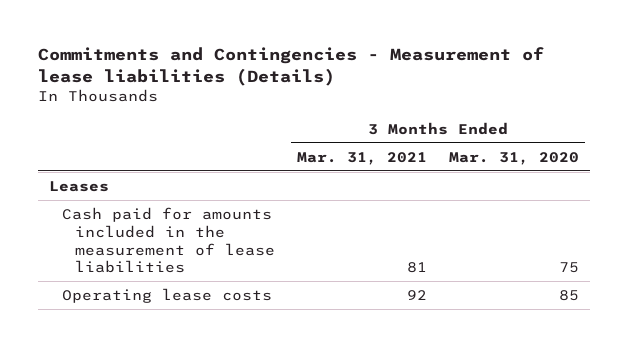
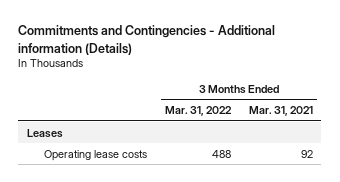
- Commitments and Contingencies - Measurement of lease liabilities (Details)
+ Commitments and Contingencies - Additional information (Details)
- | 3 Months Ended Mar. 31, 2021 | 3 Months Ended Mar. 31, 2020
+ | 3 Months Ended Mar. 31, 2022 | 3 Months Ended Mar. 31, 2021
- Cash paid for amounts included in the measurement of lease liabilities | 81 | 75

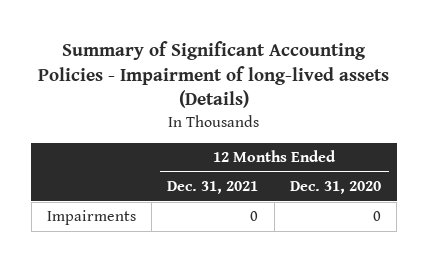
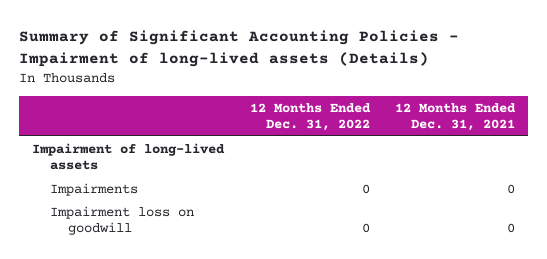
- | 12 Months Ended Dec. 31, 2021 | 12 Months Ended Dec. 31, 2020
+ | 12 Months Ended Dec. 31, 2022 | 12 Months Ended Dec. 31, 2021
+ Impairment of long-lived assets
+ Impairment loss on goodwill | 0 | 0

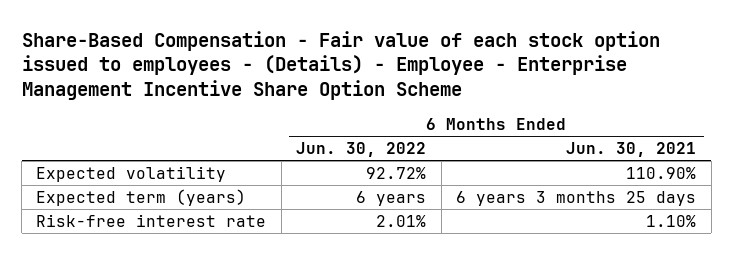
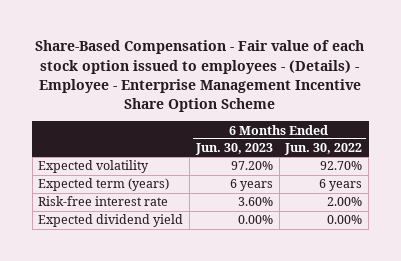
- | 6 Months Ended Jun. 30, 2022 | 6 Months Ended Jun. 30, 2021
+ | 6 Months Ended Jun. 30, 2023 | 6 Months Ended Jun. 30, 2022
- Expected volatility | 92.72% | 110.90%
+ Expected volatility | 97.20% | 92.70%
- Risk-free interest rate | 2.01% | 1.10%
+ Risk-free interest rate | 3.60% | 2.00%
+ Expected dividend yield | 0.00% | 0.00%

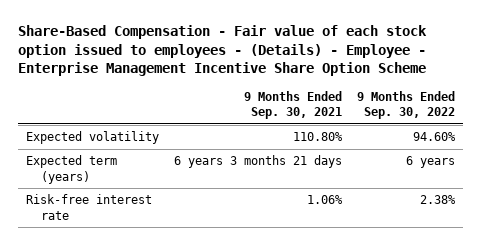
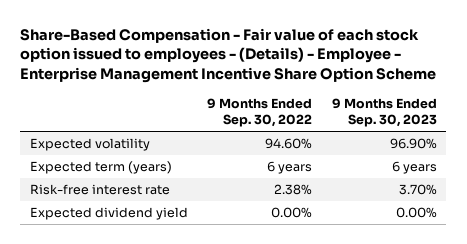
- | 9 Months Ended Sep. 30, 2021 | 9 Months Ended Sep. 30, 2022
+ | 9 Months Ended Sep. 30, 2022 | 9 Months Ended Sep. 30, 2023
+ Expected dividend yield | 0.00% | 0.00%

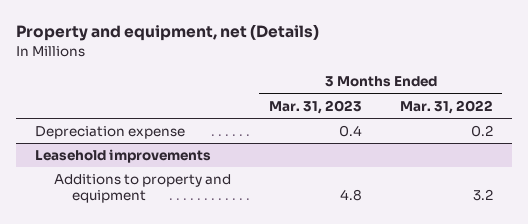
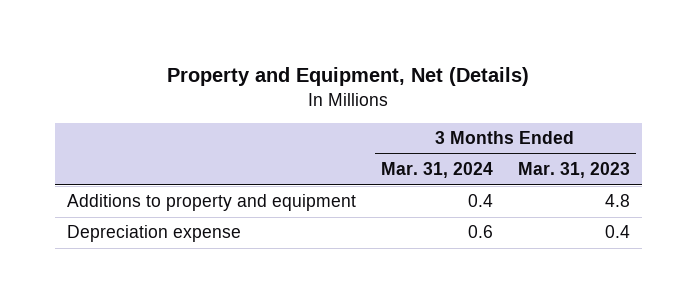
- Property and equipment, net (Details)
+ Property and Equipment, Net (Details)
- | 3 Months Ended Mar. 31, 2023 | 3 Months Ended Mar. 31, 2022
+ | 3 Months Ended Mar. 31, 2024 | 3 Months Ended Mar. 31, 2023
- Leasehold improvements
moved down: Depreciation expense | 0.6 | 0.4

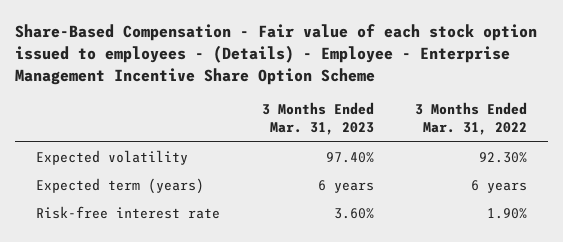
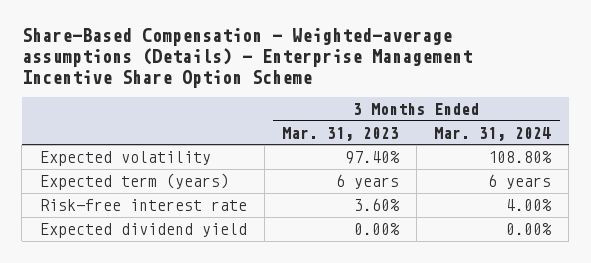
- Share-Based Compensation - Fair value of each stock option issued to employees - (Details) - Employee - Enterprise Management Incentive Share Option Scheme
+ Share-Based Compensation - Weighted-average assumptions (Details) - Enterprise Management Incentive Share Option Scheme
- | 3 Months Ended Mar. 31, 2023 | 3 Months Ended Mar. 31, 2022
+ | 3 Months Ended Mar. 31, 2023 | 3 Months Ended Mar. 31, 2024
+ Expected dividend yield | 0.00% | 0.00%

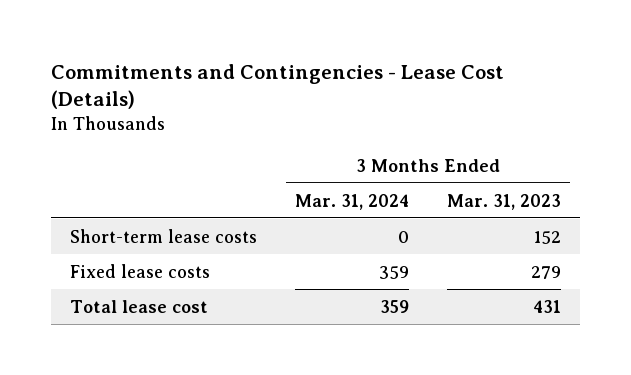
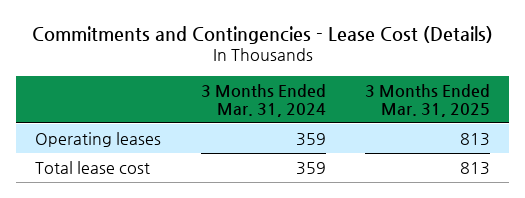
- | 3 Months Ended Mar. 31, 2024 | 3 Months Ended Mar. 31, 2023
+ | 3 Months Ended Mar. 31, 2024 | 3 Months Ended Mar. 31, 2025
- Short-term lease costs | 0 | 152
- Fixed lease costs | 359 | 279
+ Operating leases | 359 | 813

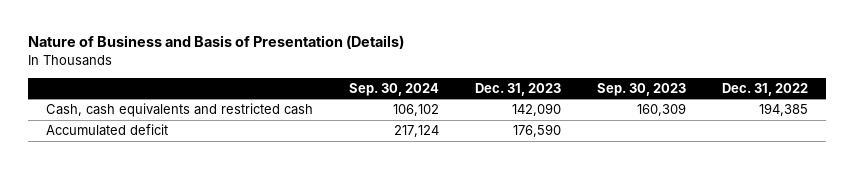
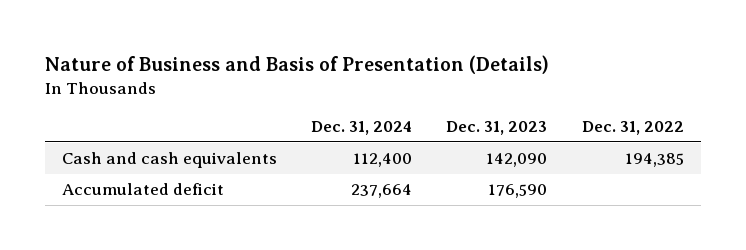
- | Sep. 30, 2024 | Dec. 31, 2023 | Sep. 30, 2023 | Dec. 31, 2022
+ | Dec. 31, 2024 | Dec. 31, 2023 | Dec. 31, 2022
- Cash, cash equivalents and restricted cash | 106,102 | 142,090 | 160,309 | 194,385
+ Cash and cash equivalents | 112,400 | 142,090 | 194,385

